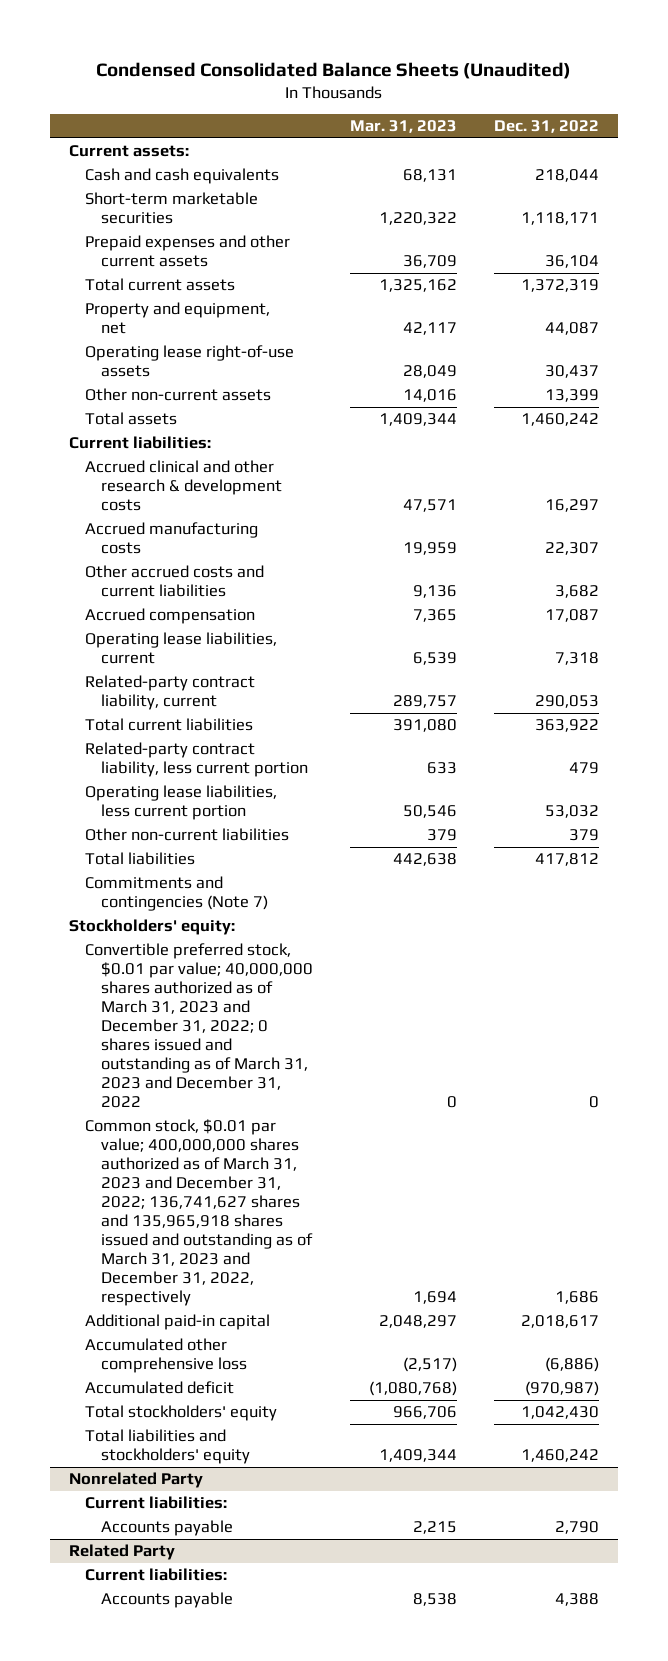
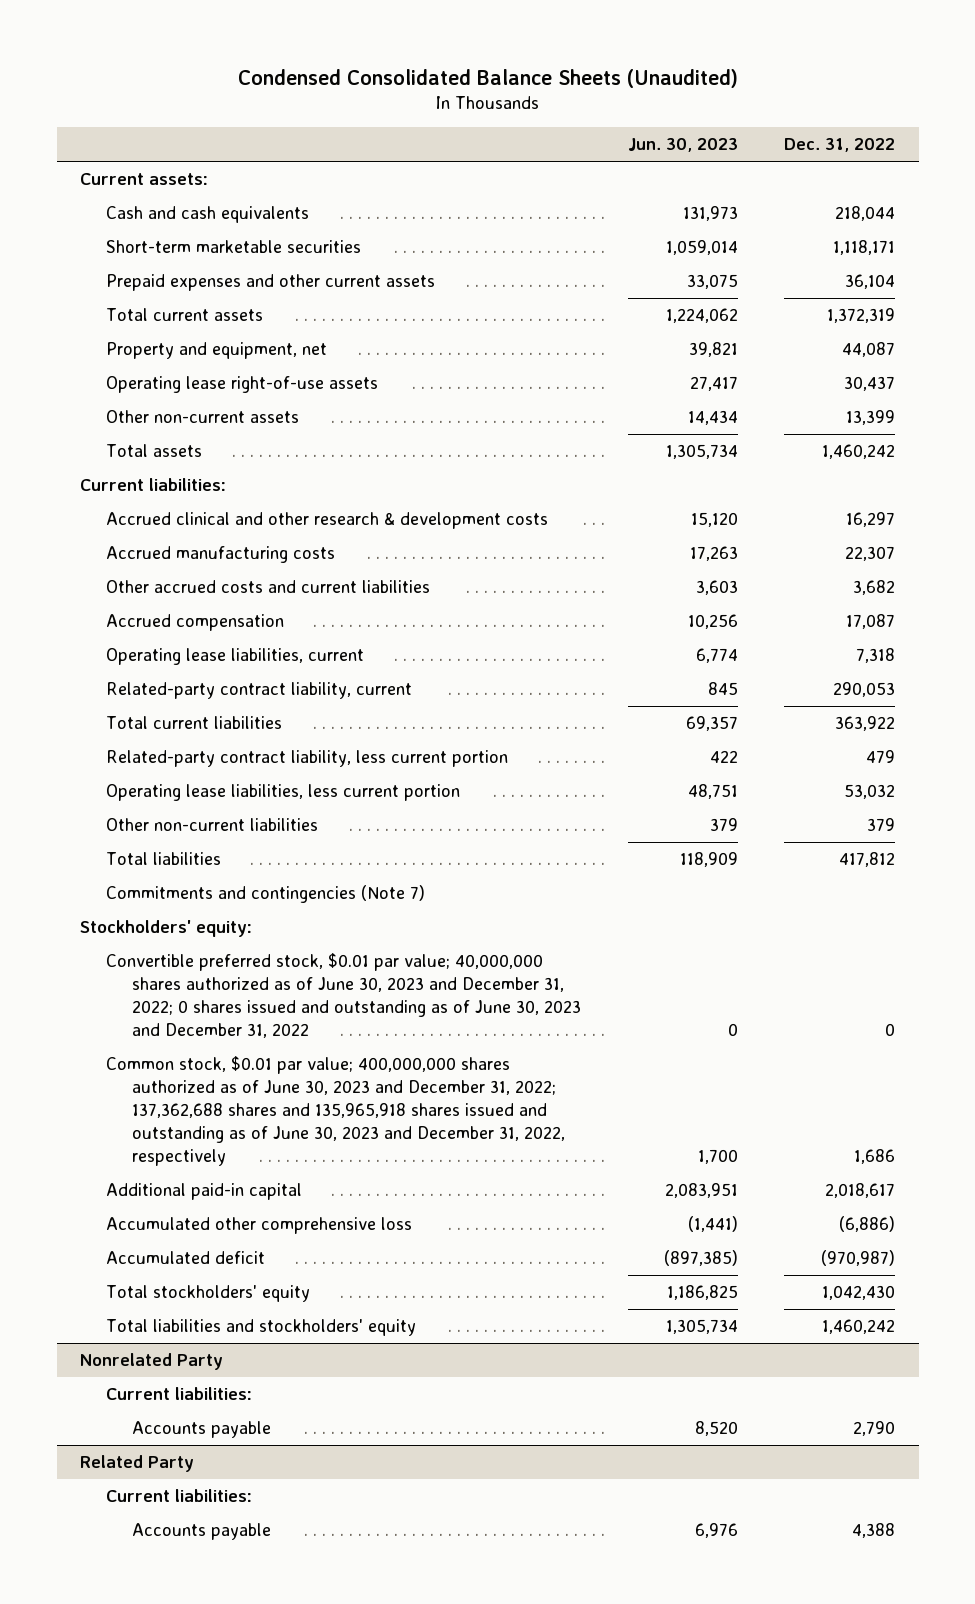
- | Mar. 31, 2023 | Dec. 31, 2022
+ | Jun. 30, 2023 | Dec. 31, 2022
- Convertible preferred stock, $0.01 par value; 40,000,000 shares authorized as of March 31, 2023 and December 31, 2022; 0 shares issued and outstanding as of March 31, 2023 and December 31, 2022 | 0 | 0
- Common stock, $0.01 par value; 400,000,000 shares authorized as of March 31, 2023 and December 31, 2022; 136,741,627 shares and 135,965,918 shares issued and outstanding as of March 31, 2023 and December 31, 2022, respectively | 1,694 | 1,686
+ Convertible preferred stock, $0.01 par value; 40,000,000 shares authorized as of June 30, 2023 and December 31, 2022; 0 shares issued and outstanding as of June 30, 2023 and December 31, 2022 | 0 | 0
+ Common stock, $0.01 par value; 400,000,000 shares authorized as of June 30, 2023 and December 31, 2022; 137,362,688 shares and 135,965,918 shares issued and outstanding as of June 30, 2023 and December 31, 2022, respectively | 1,700 | 1,686

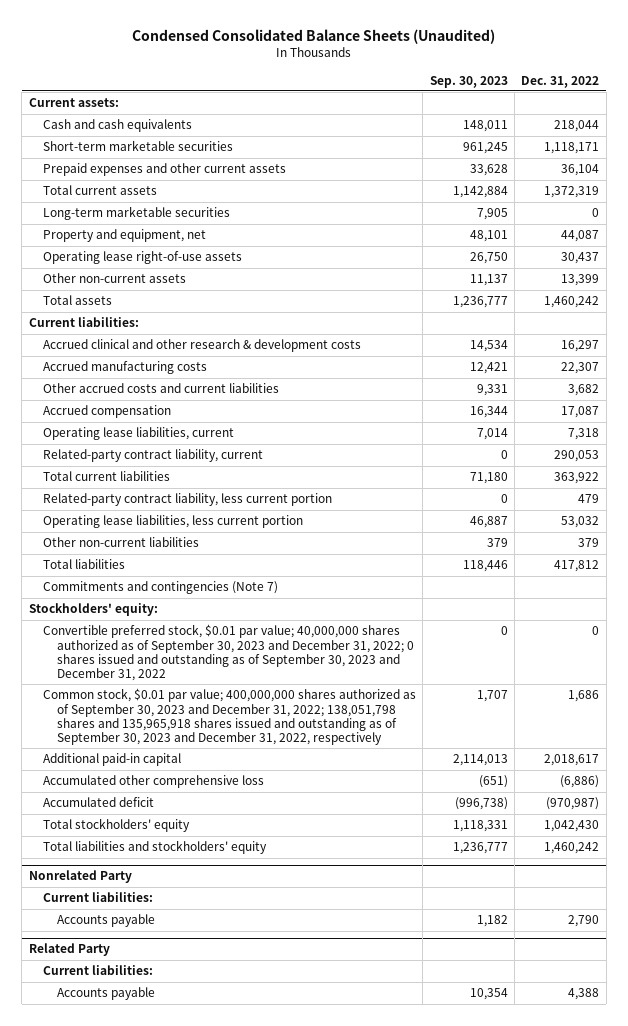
- | Jun. 30, 2023 | Dec. 31, 2022
+ | Sep. 30, 2023 | Dec. 31, 2022
+ Long-term marketable securities | 7,905 | 0
- Convertible preferred stock, $0.01 par value; 40,000,000 shares authorized as of June 30, 2023 and December 31, 2022; 0 shares issued and outstanding as of June 30, 2023 and December 31, 2022 | 0 | 0
- Common stock, $0.01 par value; 400,000,000 shares authorized as of June 30, 2023 and December 31, 2022; 137,362,688 shares and 135,965,918 shares issued and outstanding as of June 30, 2023 and December 31, 2022, respectively | 1,700 | 1,686
+ Convertible preferred stock, $0.01 par value; 40,000,000 shares authorized as of September 30, 2023 and December 31, 2022; 0 shares issued and outstanding as of September 30, 2023 and December 31, 2022 | 0 | 0
+ Common stock, $0.01 par value; 400,000,000 shares authorized as of September 30, 2023 and December 31, 2022; 138,051,798 shares and 135,965,918 shares issued and outstanding as of September 30, 2023 and December 31, 2022, respectively | 1,707 | 1,686

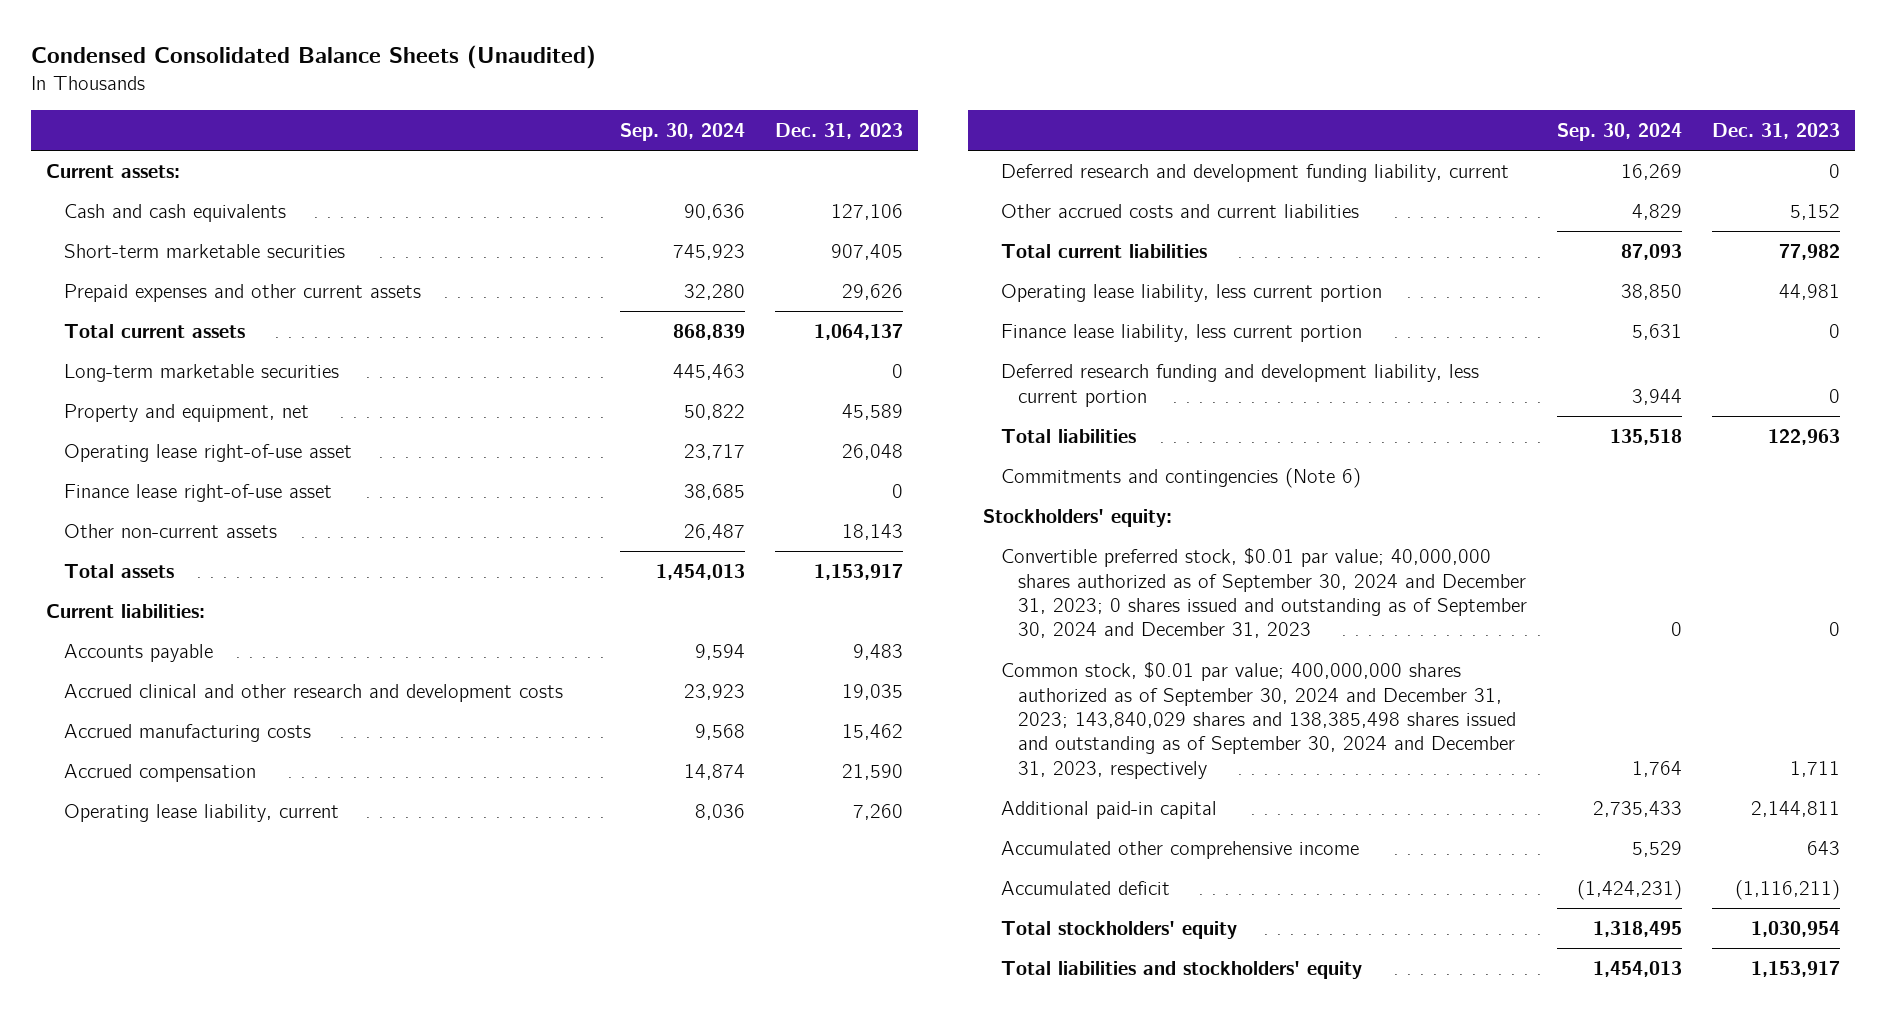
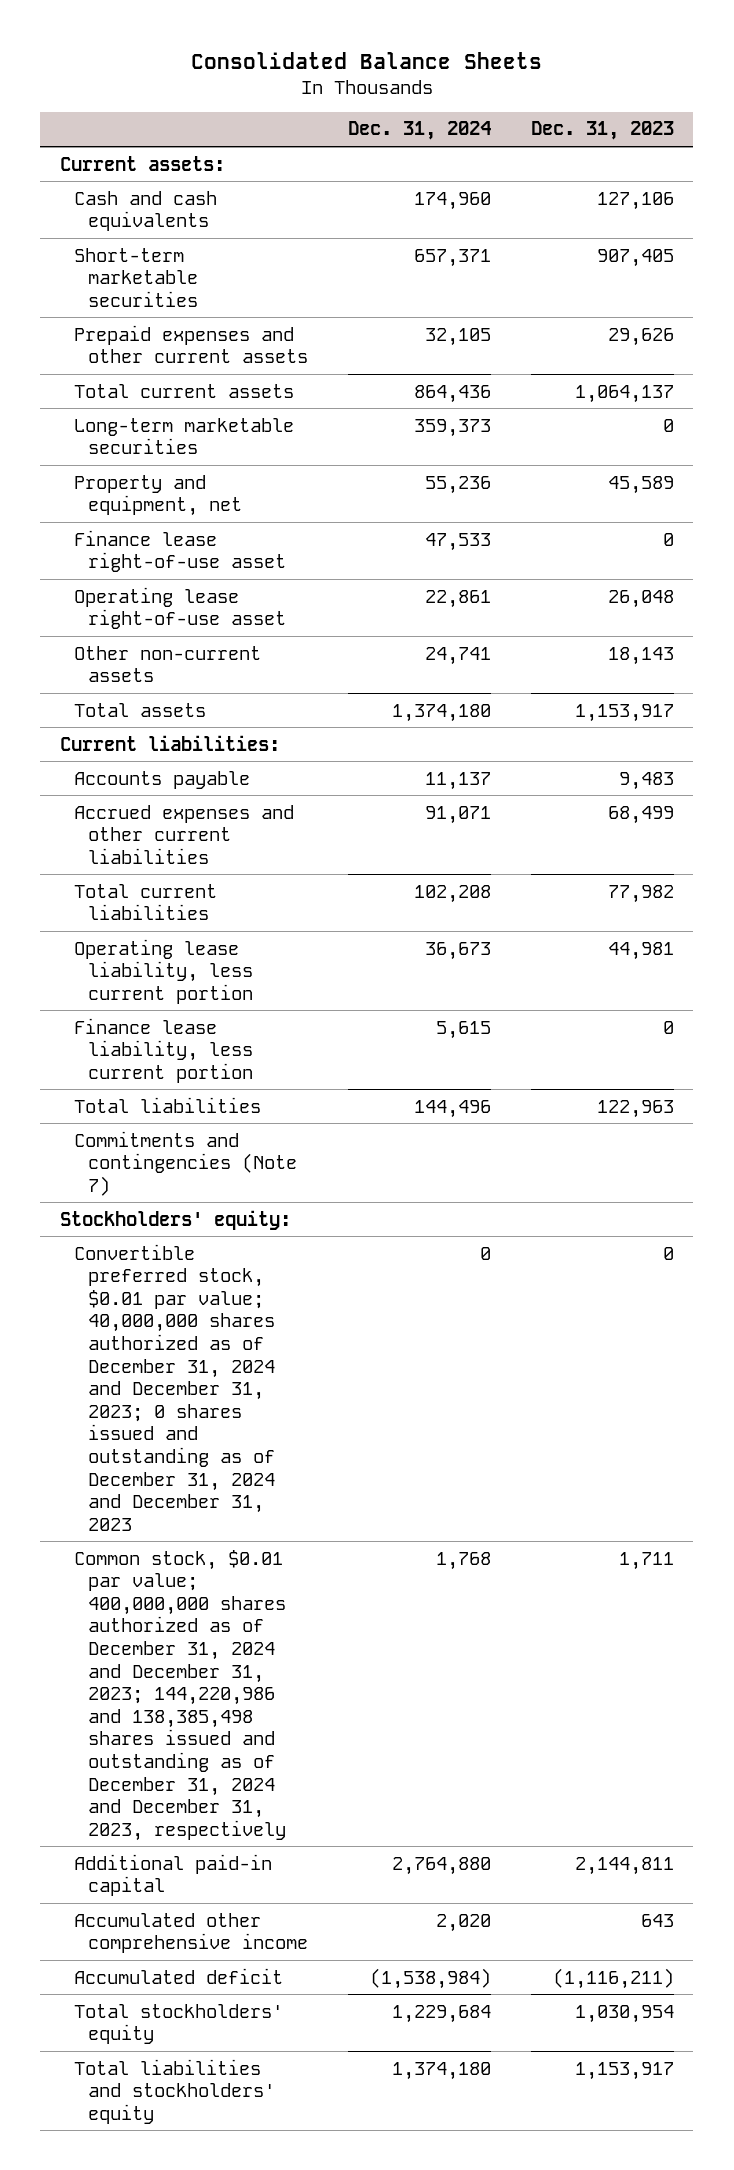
- Condensed Consolidated Balance Sheets (Unaudited)
+ Consolidated Balance Sheets
- | Sep. 30, 2024 | Dec. 31, 2023
+ | Dec. 31, 2024 | Dec. 31, 2023
moved down: Operating lease right-of-use asset | 22,861 | 26,048
- Accrued clinical and other research and development costs | 23,923 | 19,035
- Accrued manufacturing costs | 9,568 | 15,462
- Accrued compensation | 14,874 | 21,590
- Operating lease liability, current | 8,036 | 7,260
- Deferred research and development funding liability, current | 16,269 | 0
- Other accrued costs and current liabilities | 4,829 | 5,152
+ Accrued expenses and other current liabilities | 91,071 | 68,499
- Deferred research funding and development liability, less current portion | 3,944 | 0
- Commitments and contingencies (Note 6)
+ Commitments and contingencies (Note 7)
- Convertible preferred stock, $0.01 par value; 40,000,000 shares authorized as of September 30, 2024 and December 31, 2023; 0 shares issued and outstanding as of September 30, 2024 and December 31, 2023 | 0 | 0
- Common stock, $0.01 par value; 400,000,000 shares authorized as of September 30, 2024 and December 31, 2023; 143,840,029 shares and 138,385,498 shares issued and outstanding as of September 30, 2024 and December 31, 2023, respectively | 1,764 | 1,711
+ Convertible preferred stock, $0.01 par value; 40,000,000 shares authorized as of December 31, 2024 and December 31, 2023; 0 shares issued and outstanding as of December 31, 2024 and December 31, 2023 | 0 | 0
+ Common stock, $0.01 par value; 400,000,000 shares authorized as of December 31, 2024 and December 31, 2023; 144,220,986 and 138,385,498 shares issued and outstanding as of December 31, 2024 and December 31, 2023, respectively | 1,768 | 1,711

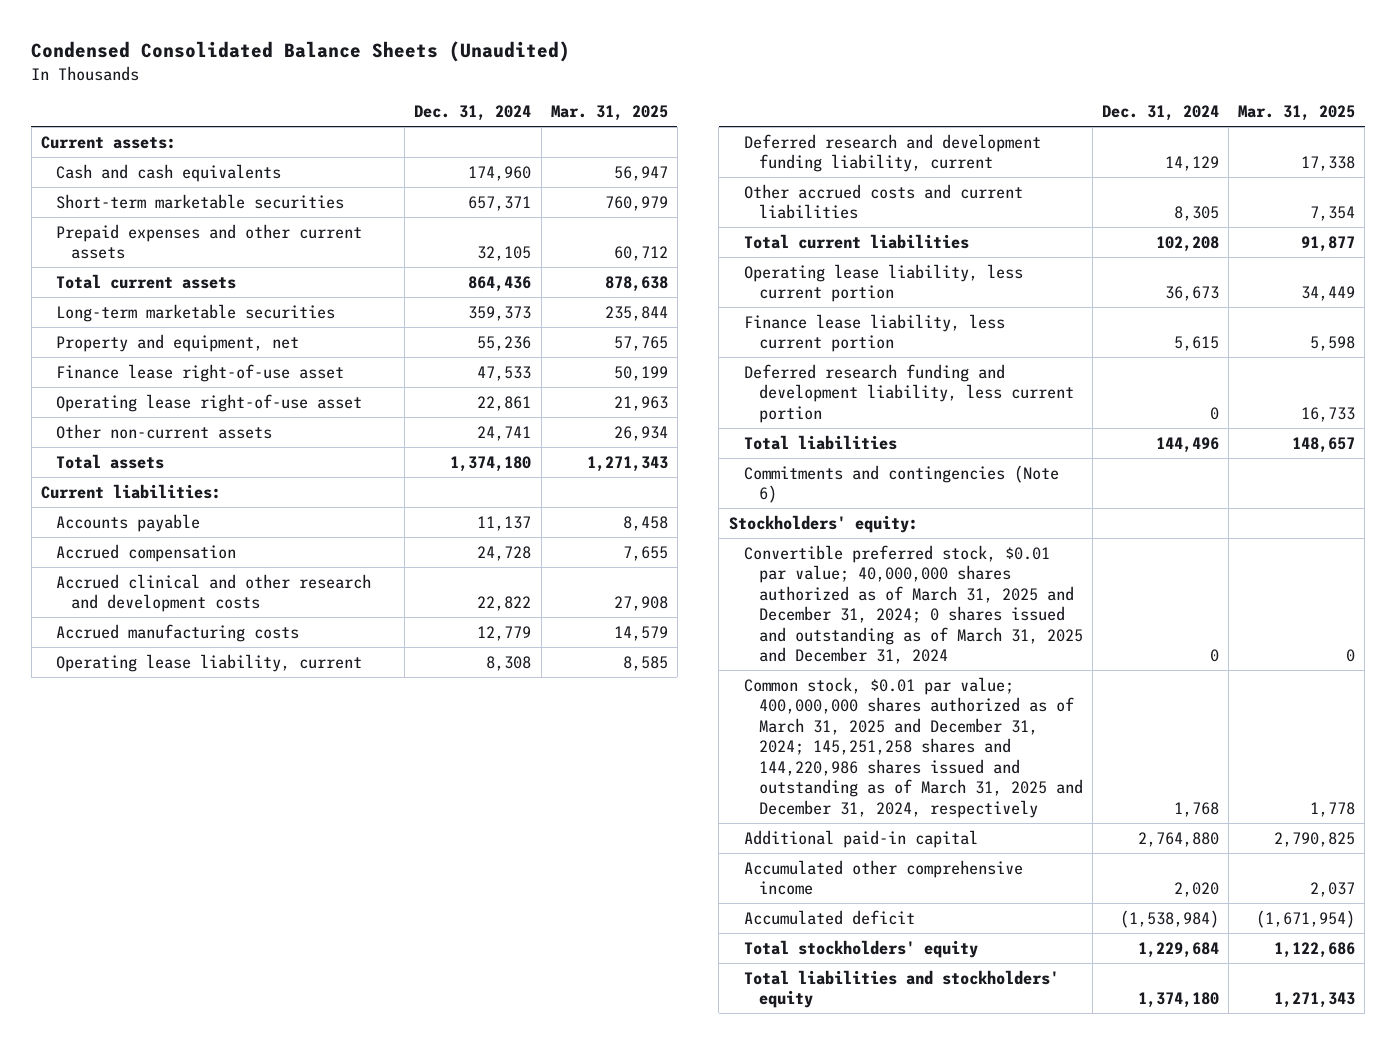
- Consolidated Balance Sheets
+ Condensed Consolidated Balance Sheets (Unaudited)
- | Dec. 31, 2024 | Dec. 31, 2023
+ | Dec. 31, 2024 | Mar. 31, 2025
- Accrued expenses and other current liabilities | 91,071 | 68,499
+ Accrued compensation | 24,728 | 7,655
+ Accrued clinical and other research and development costs | 22,822 | 27,908
+ Accrued manufacturing costs | 12,779 | 14,579
+ Operating lease liability, current | 8,308 | 8,585
+ Deferred research and development funding liability, current | 14,129 | 17,338
+ Other accrued costs and current liabilities | 8,305 | 7,354
+ Deferred research funding and development liability, less current portion | 0 | 16,733
- Commitments and contingencies (Note 7)
+ Commitments and contingencies (Note 6)
- Convertible preferred stock, $0.01 par value; 40,000,000 shares authorized as of December 31, 2024 and December 31, 2023; 0 shares issued and outstanding as of December 31, 2024 and December 31, 2023 | 0 | 0
- Common stock, $0.01 par value; 400,000,000 shares authorized as of December 31, 2024 and December 31, 2023; 144,220,986 and 138,385,498 shares issued and outstanding as of December 31, 2024 and December 31, 2023, respectively | 1,768 | 1,711
+ Convertible preferred stock, $0.01 par value; 40,000,000 shares authorized as of March 31, 2025 and December 31, 2024; 0 shares issued and outstanding as of March 31, 2025 and December 31, 2024 | 0 | 0
+ Common stock, $0.01 par value; 400,000,000 shares authorized as of March 31, 2025 and December 31, 2024; 145,251,258 shares and 144,220,986 shares issued and outstanding as of March 31, 2025 and December 31, 2024, respectively | 1,768 | 1,778

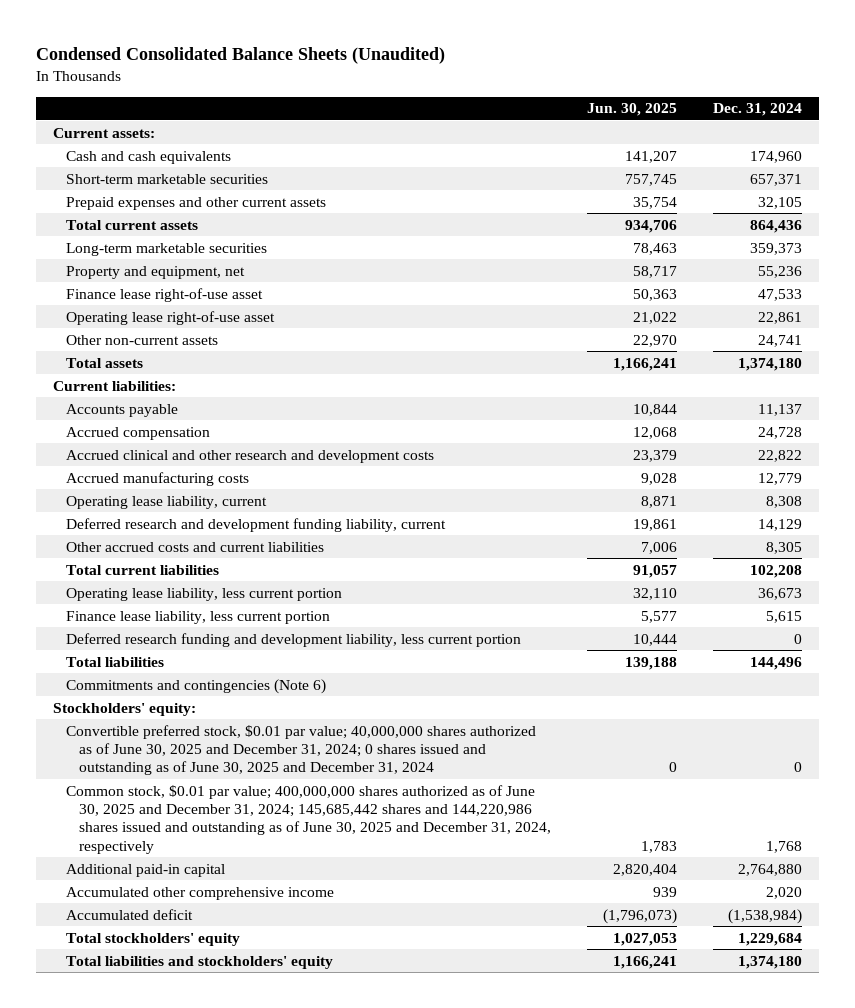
- | Dec. 31, 2024 | Mar. 31, 2025
+ | Jun. 30, 2025 | Dec. 31, 2024
- Convertible preferred stock, $0.01 par value; 40,000,000 shares authorized as of March 31, 2025 and December 31, 2024; 0 shares issued and outstanding as of March 31, 2025 and December 31, 2024 | 0 | 0
- Common stock, $0.01 par value; 400,000,000 shares authorized as of March 31, 2025 and December 31, 2024; 145,251,258 shares and 144,220,986 shares issued and outstanding as of March 31, 2025 and December 31, 2024, respectively | 1,768 | 1,778
+ Convertible preferred stock, $0.01 par value; 40,000,000 shares authorized as of June 30, 2025 and December 31, 2024; 0 shares issued and outstanding as of June 30, 2025 and December 31, 2024 | 0 | 0
+ Common stock, $0.01 par value; 400,000,000 shares authorized as of June 30, 2025 and December 31, 2024; 145,685,442 shares and 144,220,986 shares issued and outstanding as of June 30, 2025 and December 31, 2024, respectively | 1,783 | 1,768

